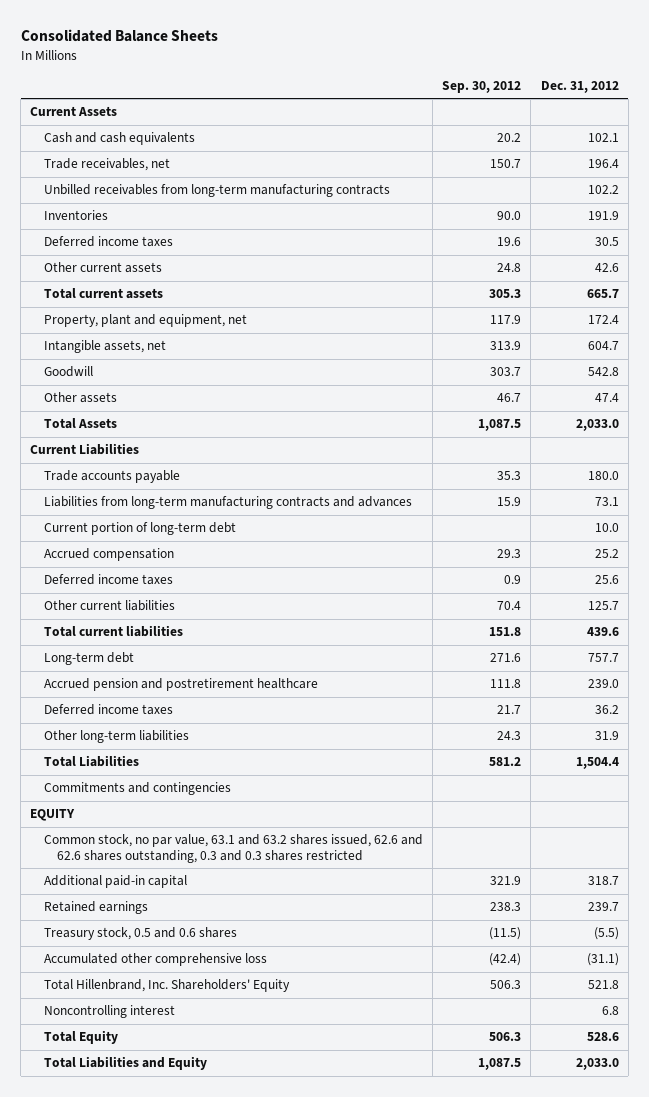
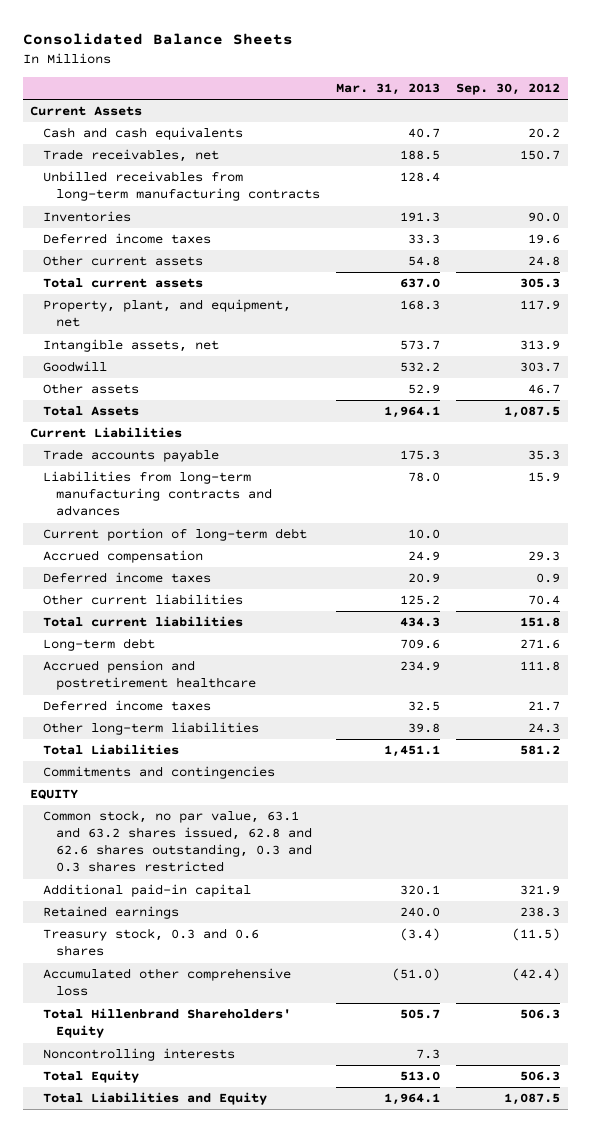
- | Sep. 30, 2012 | Dec. 31, 2012
+ | Mar. 31, 2013 | Sep. 30, 2012
- Property, plant and equipment, net | 117.9 | 172.4
+ Property, plant, and equipment, net | 168.3 | 117.9
- Common stock, no par value, 63.1 and 63.2 shares issued, 62.6 and 62.6 shares outstanding, 0.3 and 0.3 shares restricted
+ Common stock, no par value, 63.1 and 63.2 shares issued, 62.8 and 62.6 shares outstanding, 0.3 and 0.3 shares restricted
- Treasury stock, 0.5 and 0.6 shares | (11.5) | (5.5)
+ Treasury stock, 0.3 and 0.6 shares | (3.4) | (11.5)
- Total Hillenbrand, Inc. Shareholders' Equity | 506.3 | 521.8
- Noncontrolling interest | | 6.8
+ Total Hillenbrand Shareholders' Equity | 505.7 | 506.3
+ Noncontrolling interests | 7.3 |

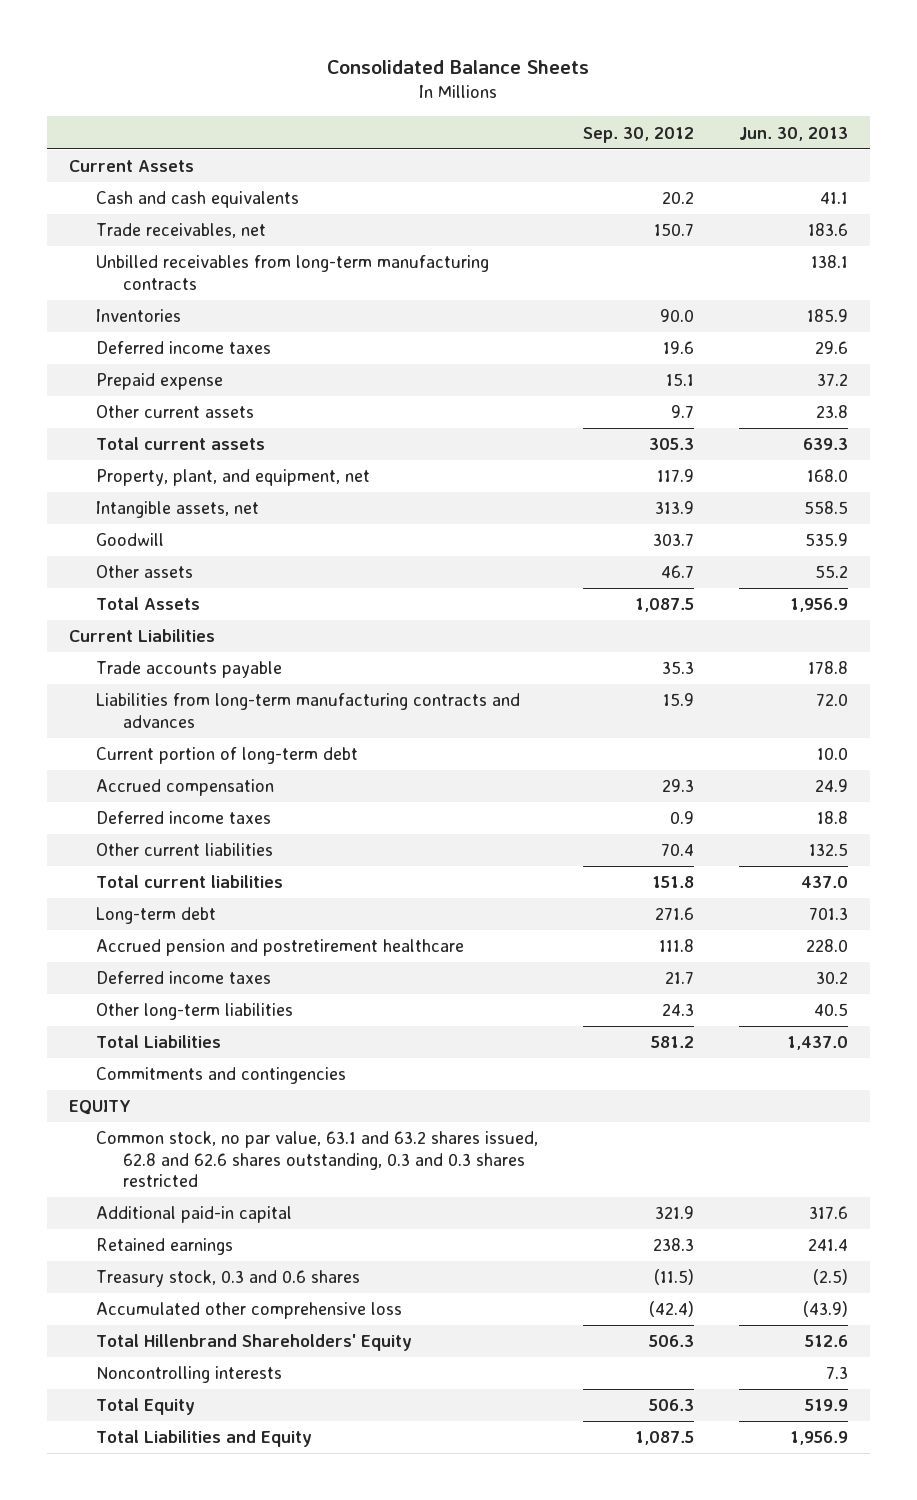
- | Mar. 31, 2013 | Sep. 30, 2012
+ | Sep. 30, 2012 | Jun. 30, 2013
- Other current assets | 54.8 | 24.8
+ Prepaid expense | 15.1 | 37.2
+ Other current assets | 9.7 | 23.8

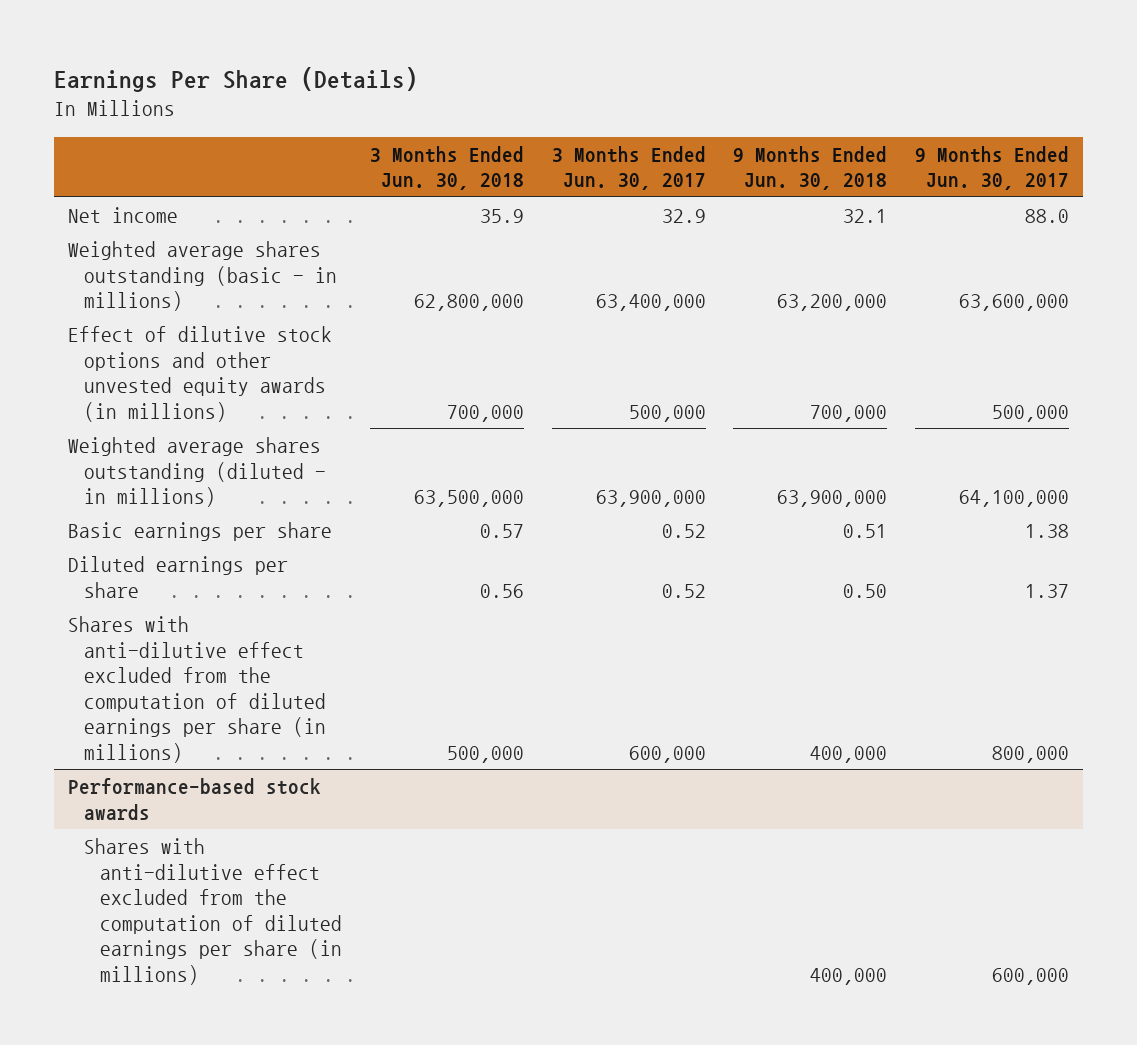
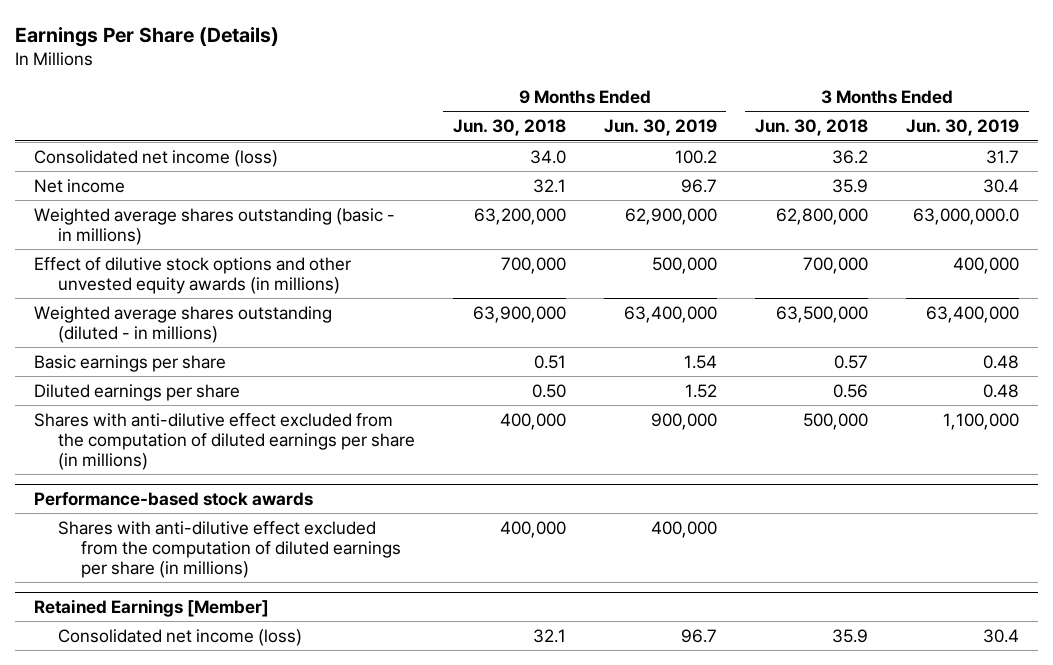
- | 3 Months Ended Jun. 30, 2018 | 3 Months Ended Jun. 30, 2017 | 9 Months Ended Jun. 30, 2018 | 9 Months Ended Jun. 30, 2017
+ | 9 Months Ended Jun. 30, 2018 | 9 Months Ended Jun. 30, 2019 | 3 Months Ended Jun. 30, 2018 | 3 Months Ended Jun. 30, 2019
+ Consolidated net income (loss) | 34.0 | 100.2 | 36.2 | 31.7
+ Retained Earnings [Member]
+ Consolidated net income (loss) | 32.1 | 96.7 | 35.9 | 30.4

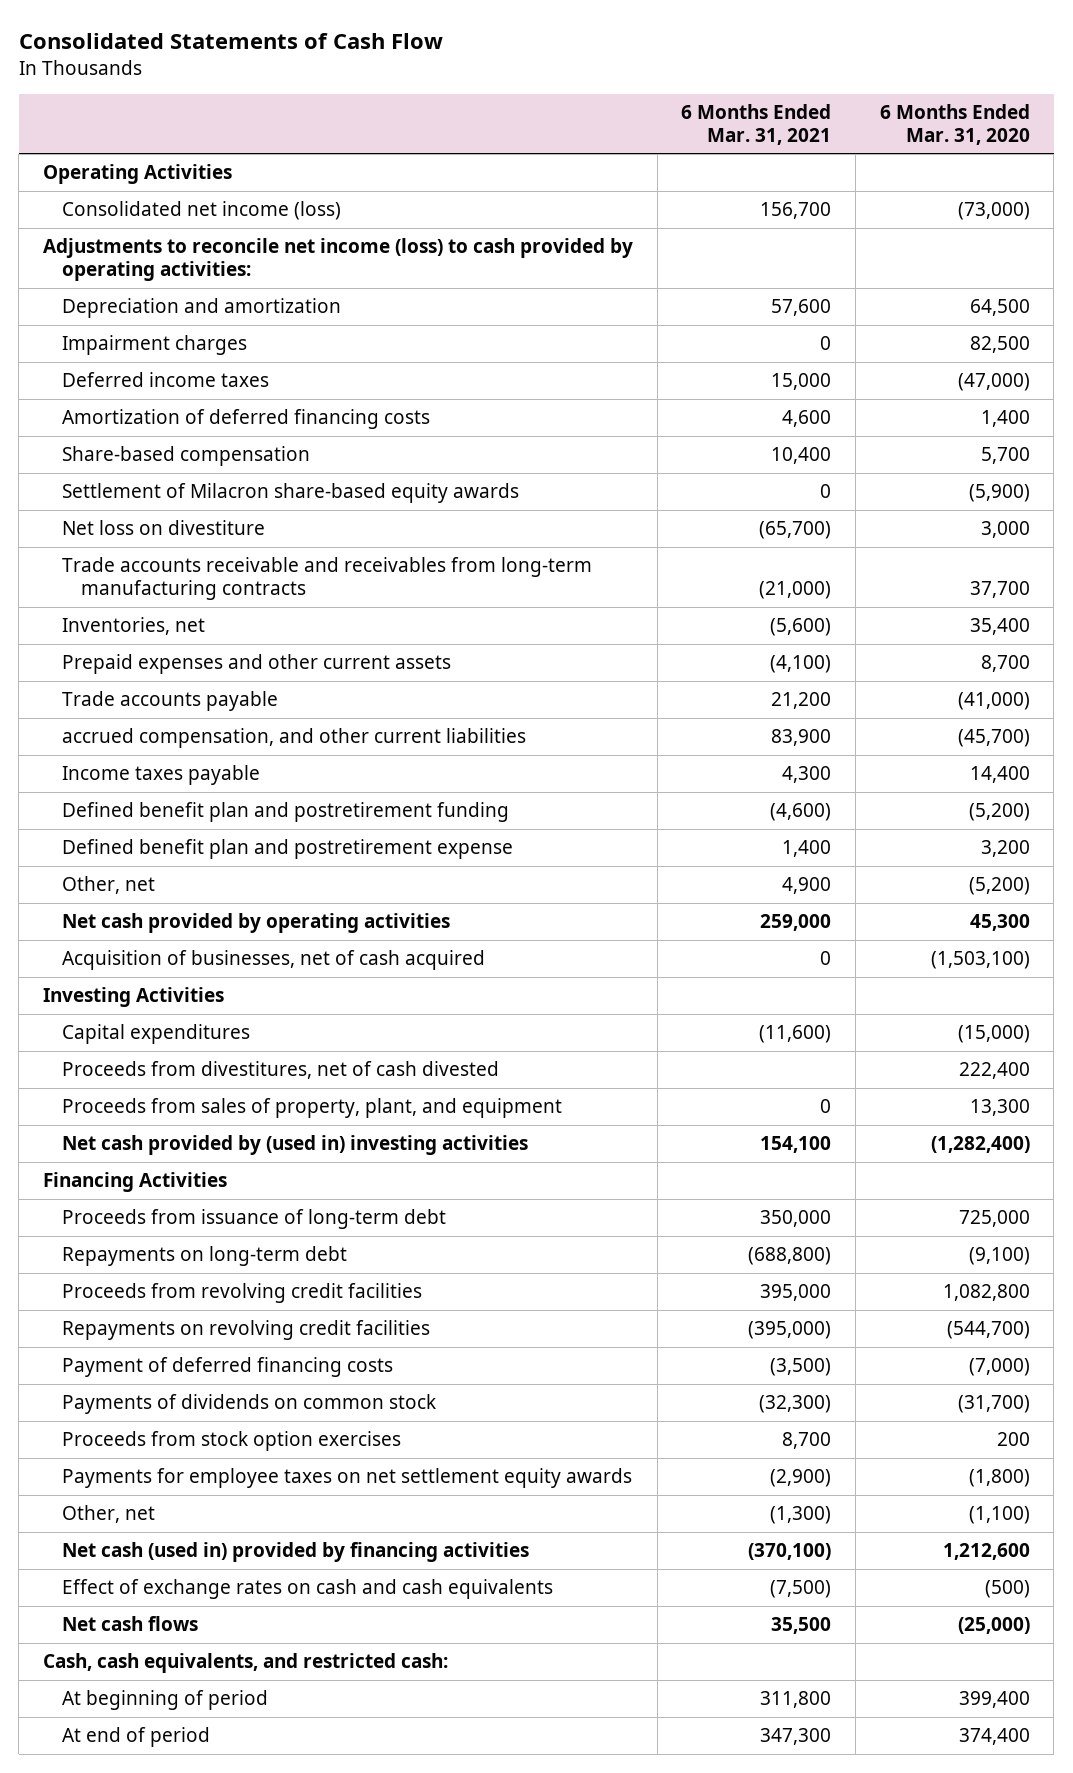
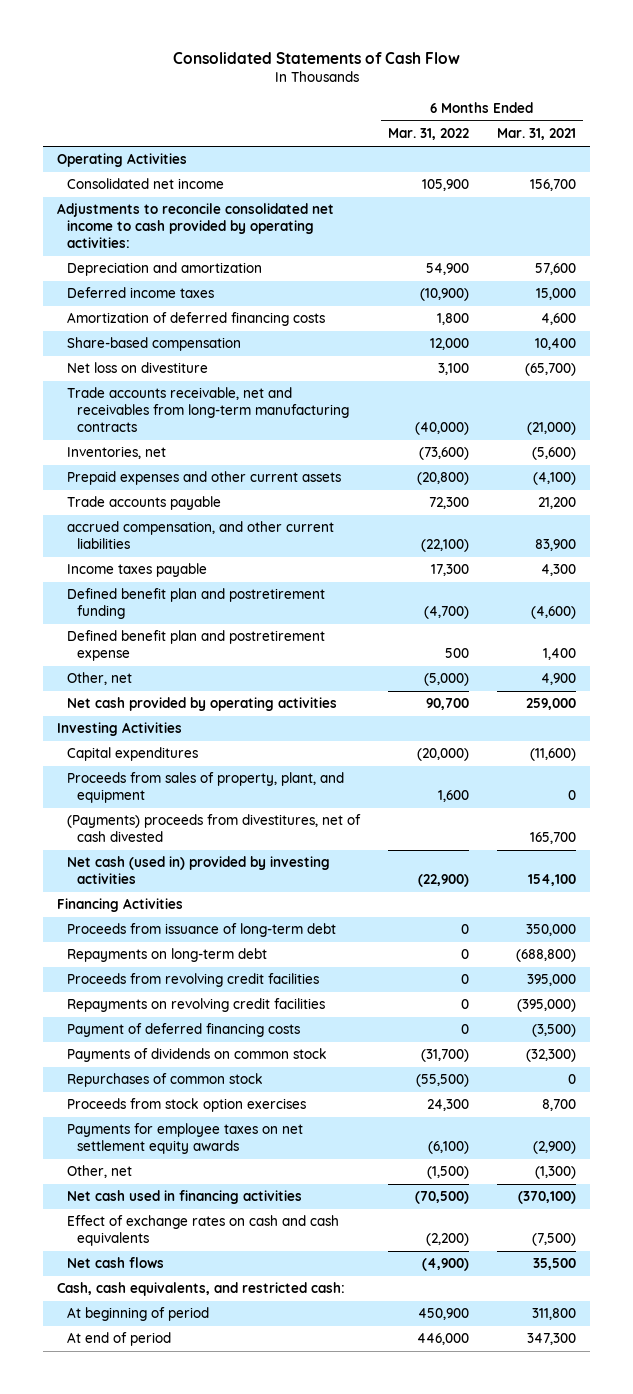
- | 6 Months Ended Mar. 31, 2021 | 6 Months Ended Mar. 31, 2020
+ | 6 Months Ended Mar. 31, 2022 | 6 Months Ended Mar. 31, 2021
- Consolidated net income (loss) | 156,700 | (73,000)
- Adjustments to reconcile net income (loss) to cash provided by operating activities:
+ Consolidated net income | 105,900 | 156,700
+ Adjustments to reconcile consolidated net income to cash provided by operating activities:
- Impairment charges | 0 | 82,500
- Settlement of Milacron share-based equity awards | 0 | (5,900)
- Trade accounts receivable and receivables from long-term manufacturing contracts | (21,000) | 37,700
+ Trade accounts receivable, net and receivables from long-term manufacturing contracts | (40,000) | (21,000)
- Acquisition of businesses, net of cash acquired | 0 | (1,503,100)
- Proceeds from divestitures, net of cash divested | | 222,400
- Net cash provided by (used in) investing activities | 154,100 | (1,282,400)
+ (Payments) proceeds from divestitures, net of cash divested | | 165,700
+ Net cash (used in) provided by investing activities | (22,900) | 154,100
+ Repurchases of common stock | (55,500) | 0
- Net cash (used in) provided by financing activities | (370,100) | 1,212,600
+ Net cash used in financing activities | (70,500) | (370,100)

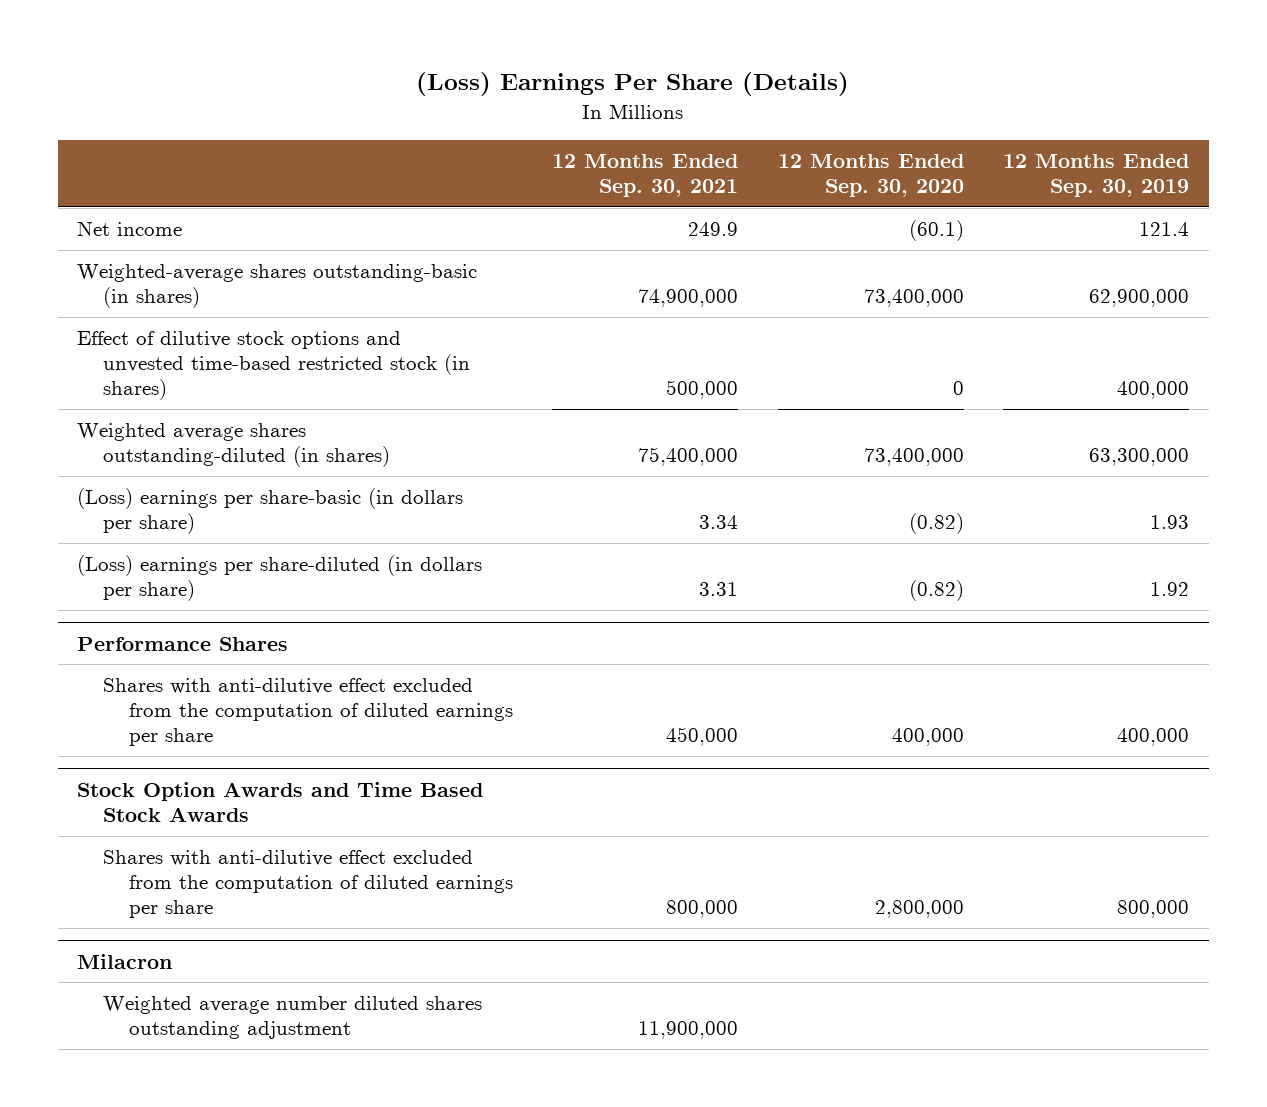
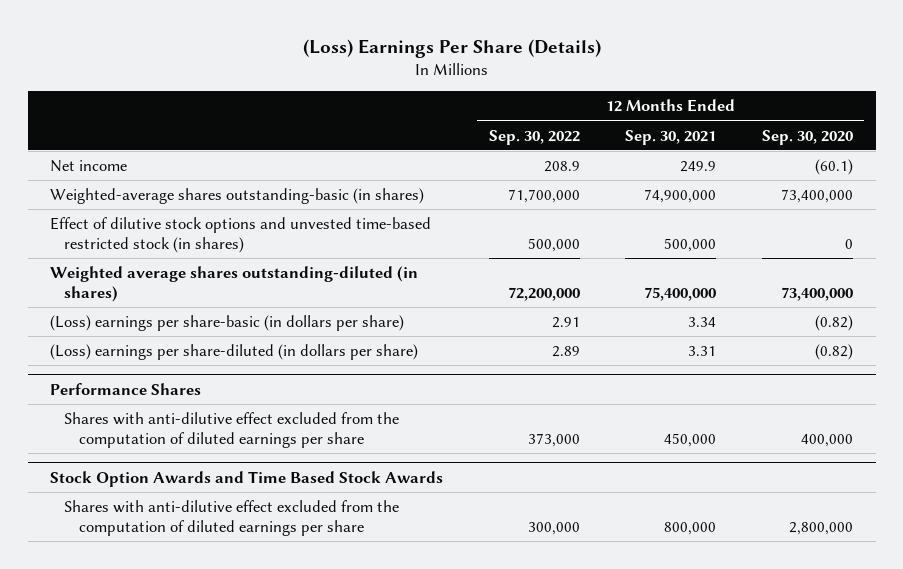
- | 12 Months Ended Sep. 30, 2021 | 12 Months Ended Sep. 30, 2020 | 12 Months Ended Sep. 30, 2019
+ | 12 Months Ended Sep. 30, 2022 | 12 Months Ended Sep. 30, 2021 | 12 Months Ended Sep. 30, 2020
- Milacron
- Weighted average number diluted shares outstanding adjustment | 11,900,000 | |

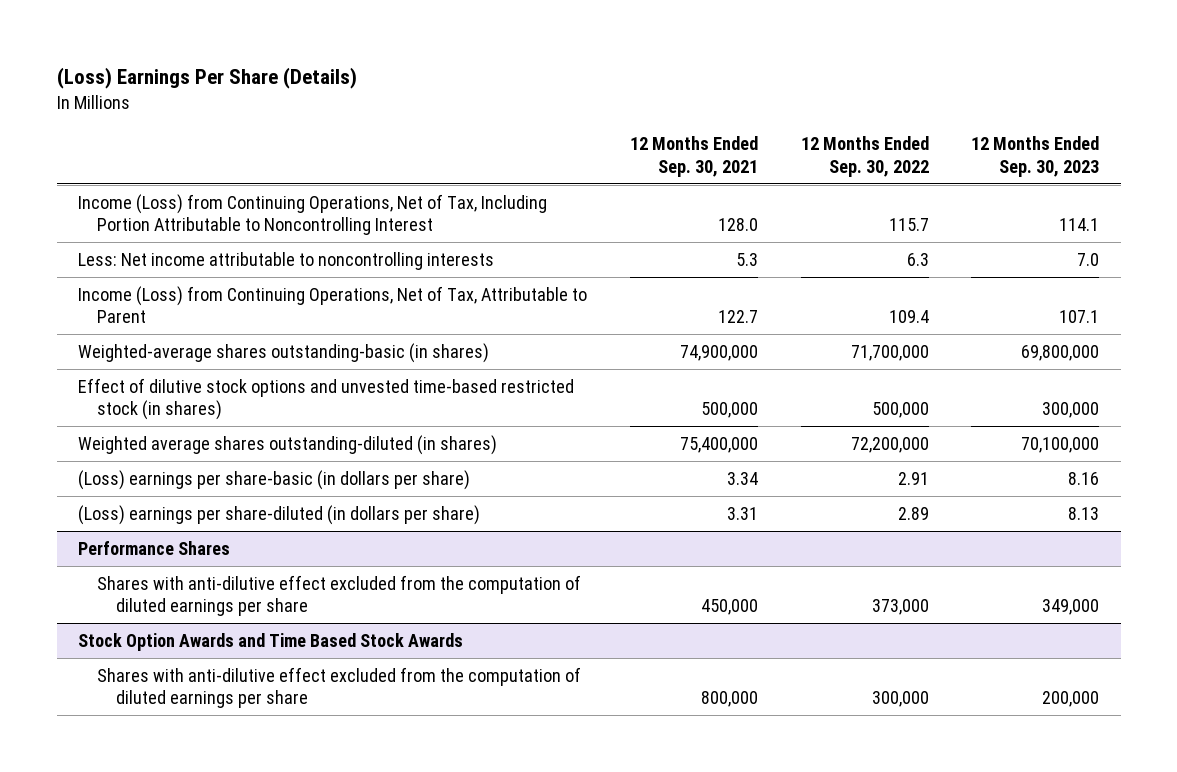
- | 12 Months Ended Sep. 30, 2022 | 12 Months Ended Sep. 30, 2021 | 12 Months Ended Sep. 30, 2020
+ | 12 Months Ended Sep. 30, 2021 | 12 Months Ended Sep. 30, 2022 | 12 Months Ended Sep. 30, 2023
- Net income | 208.9 | 249.9 | (60.1)
+ Income (Loss) from Continuing Operations, Net of Tax, Including Portion Attributable to Noncontrolling Interest | 128.0 | 115.7 | 114.1
+ Less: Net income attributable to noncontrolling interests | 5.3 | 6.3 | 7.0
+ Income (Loss) from Continuing Operations, Net of Tax, Attributable to Parent | 122.7 | 109.4 | 107.1

